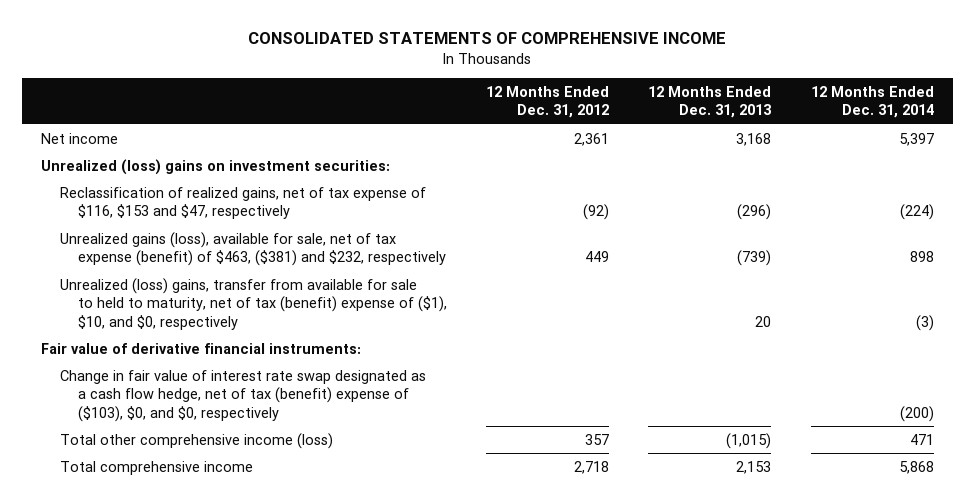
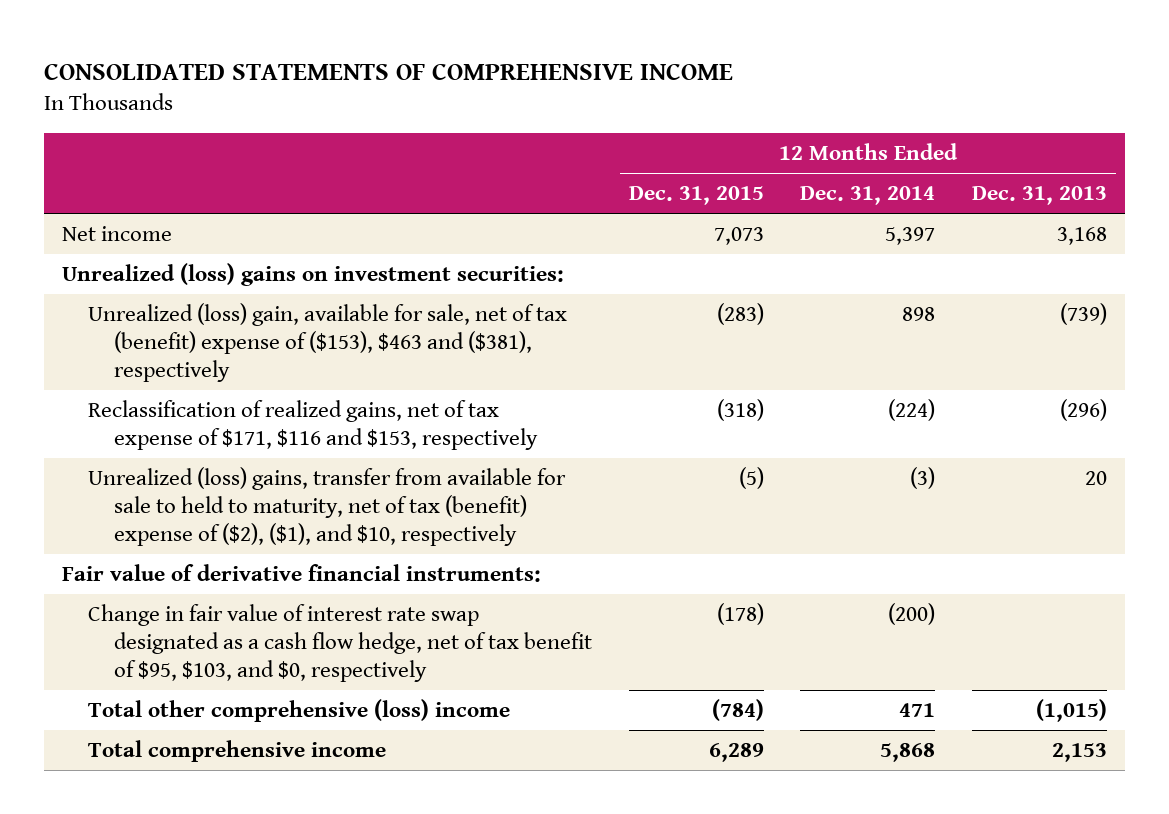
- | 12 Months Ended Dec. 31, 2012 | 12 Months Ended Dec. 31, 2013 | 12 Months Ended Dec. 31, 2014
+ | 12 Months Ended Dec. 31, 2015 | 12 Months Ended Dec. 31, 2014 | 12 Months Ended Dec. 31, 2013
- Reclassification of realized gains, net of tax expense of $116, $153 and $47, respectively | (92) | (296) | (224)
- Unrealized gains (loss), available for sale, net of tax expense (benefit) of $463, ($381) and $232, respectively | 449 | (739) | 898
- Unrealized (loss) gains, transfer from available for sale to held to maturity, net of tax (benefit) expense of ($1), $10, and $0, respectively | | 20 | (3)
+ Unrealized (loss) gain, available for sale, net of tax (benefit) expense of ($153), $463 and ($381), respectively | (283) | 898 | (739)
+ Reclassification of realized gains, net of tax expense of $171, $116 and $153, respectively | (318) | (224) | (296)
+ Unrealized (loss) gains, transfer from available for sale to held to maturity, net of tax (benefit) expense of ($2), ($1), and $10, respectively | (5) | (3) | 20
- Change in fair value of interest rate swap designated as a cash flow hedge, net of tax (benefit) expense of ($103), $0, and $0, respectively | | | (200)
- Total other comprehensive income (loss) | 357 | (1,015) | 471
+ Change in fair value of interest rate swap designated as a cash flow hedge, net of tax benefit of $95, $103, and $0, respectively | (178) | (200) |
+ Total other comprehensive (loss) income | (784) | 471 | (1,015)

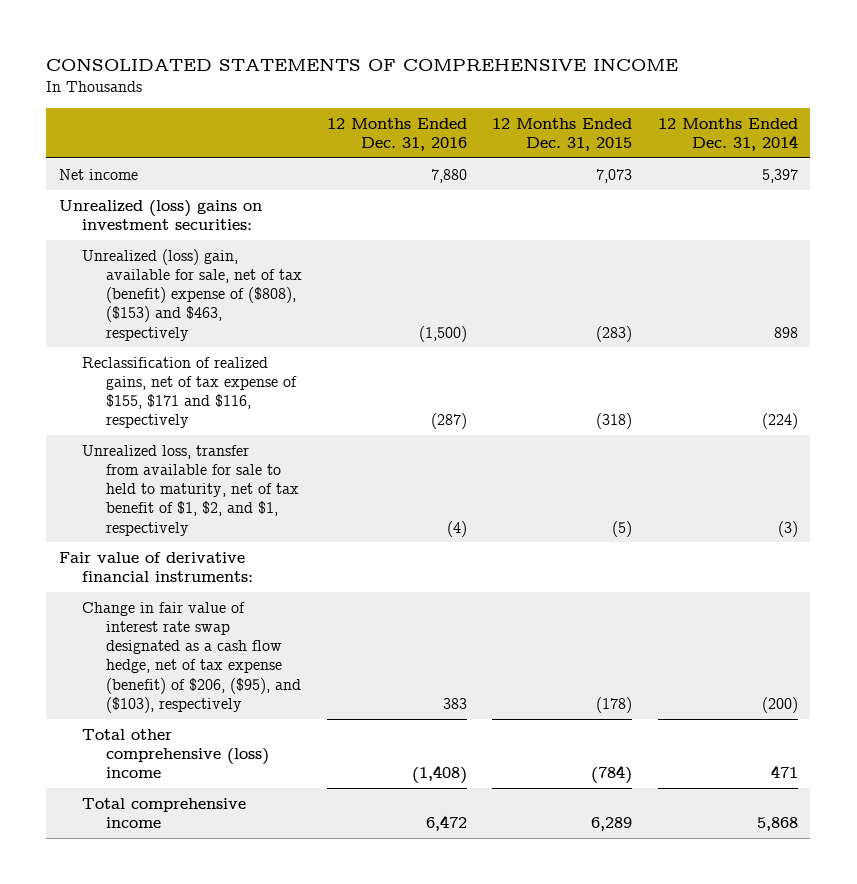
- | 12 Months Ended Dec. 31, 2015 | 12 Months Ended Dec. 31, 2014 | 12 Months Ended Dec. 31, 2013
+ | 12 Months Ended Dec. 31, 2016 | 12 Months Ended Dec. 31, 2015 | 12 Months Ended Dec. 31, 2014
- Unrealized (loss) gain, available for sale, net of tax (benefit) expense of ($153), $463 and ($381), respectively | (283) | 898 | (739)
- Reclassification of realized gains, net of tax expense of $171, $116 and $153, respectively | (318) | (224) | (296)
- Unrealized (loss) gains, transfer from available for sale to held to maturity, net of tax (benefit) expense of ($2), ($1), and $10, respectively | (5) | (3) | 20
+ Unrealized (loss) gain, available for sale, net of tax (benefit) expense of ($808), ($153) and $463, respectively | (1,500) | (283) | 898
+ Reclassification of realized gains, net of tax expense of $155, $171 and $116, respectively | (287) | (318) | (224)
+ Unrealized loss, transfer from available for sale to held to maturity, net of tax benefit of $1, $2, and $1, respectively | (4) | (5) | (3)
- Change in fair value of interest rate swap designated as a cash flow hedge, net of tax benefit of $95, $103, and $0, respectively | (178) | (200) |
+ Change in fair value of interest rate swap designated as a cash flow hedge, net of tax expense (benefit) of $206, ($95), and ($103), respectively | 383 | (178) | (200)

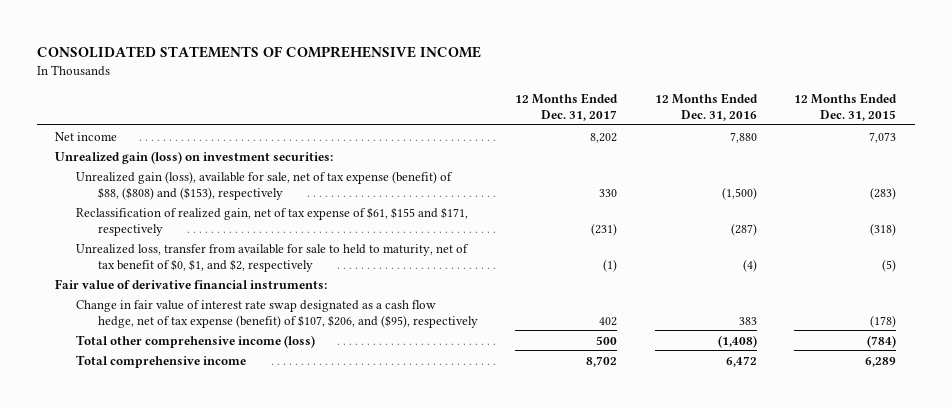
- | 12 Months Ended Dec. 31, 2016 | 12 Months Ended Dec. 31, 2015 | 12 Months Ended Dec. 31, 2014
+ | 12 Months Ended Dec. 31, 2017 | 12 Months Ended Dec. 31, 2016 | 12 Months Ended Dec. 31, 2015
- Unrealized (loss) gains on investment securities:
- Unrealized (loss) gain, available for sale, net of tax (benefit) expense of ($808), ($153) and $463, respectively | (1,500) | (283) | 898
- Reclassification of realized gains, net of tax expense of $155, $171 and $116, respectively | (287) | (318) | (224)
- Unrealized loss, transfer from available for sale to held to maturity, net of tax benefit of $1, $2, and $1, respectively | (4) | (5) | (3)
+ Unrealized gain (loss) on investment securities:
+ Unrealized gain (loss), available for sale, net of tax expense (benefit) of $88, ($808) and ($153), respectively | 330 | (1,500) | (283)
+ Reclassification of realized gain, net of tax expense of $61, $155 and $171, respectively | (231) | (287) | (318)
+ Unrealized loss, transfer from available for sale to held to maturity, net of tax benefit of $0, $1, and $2, respectively | (1) | (4) | (5)
- Change in fair value of interest rate swap designated as a cash flow hedge, net of tax expense (benefit) of $206, ($95), and ($103), respectively | 383 | (178) | (200)
- Total other comprehensive (loss) income | (1,408) | (784) | 471
+ Change in fair value of interest rate swap designated as a cash flow hedge, net of tax expense (benefit) of $107, $206, and ($95), respectively | 402 | 383 | (178)
+ Total other comprehensive income (loss) | 500 | (1,408) | (784)

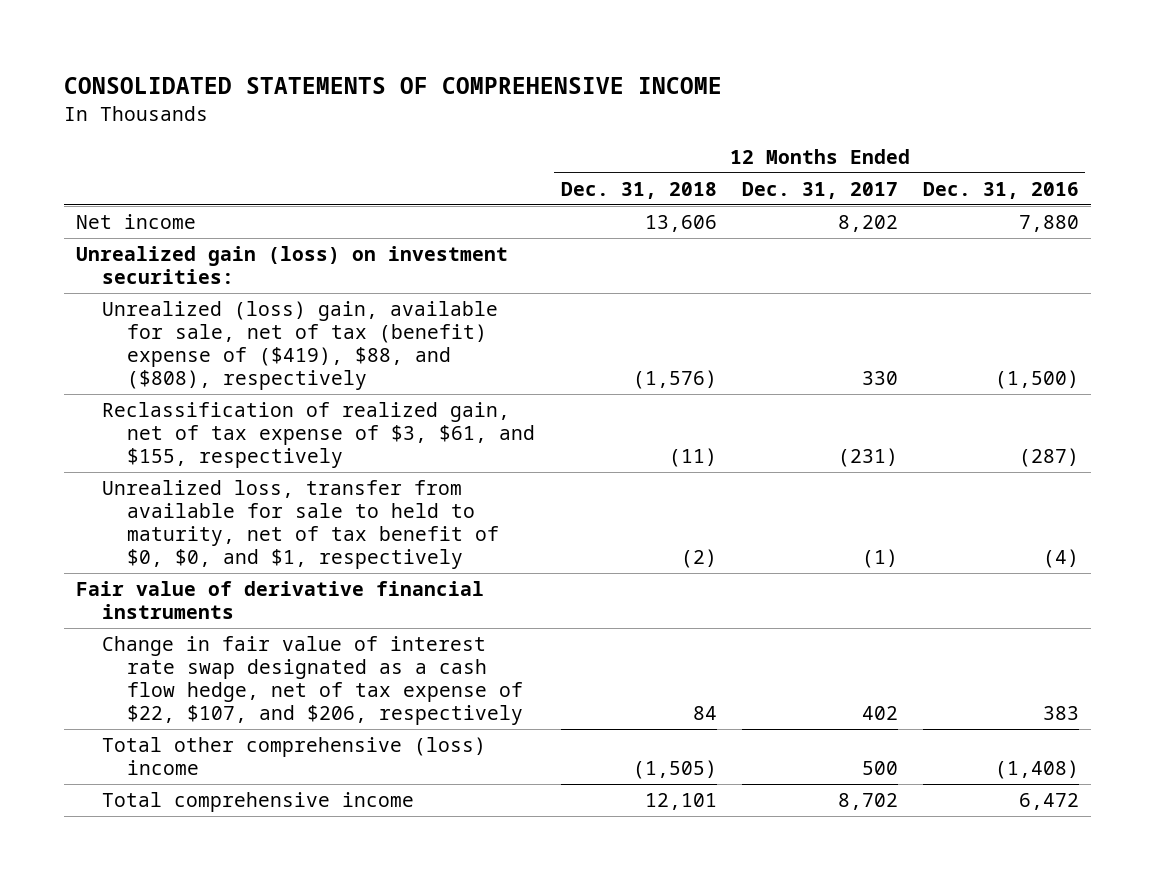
- | 12 Months Ended Dec. 31, 2017 | 12 Months Ended Dec. 31, 2016 | 12 Months Ended Dec. 31, 2015
+ | 12 Months Ended Dec. 31, 2018 | 12 Months Ended Dec. 31, 2017 | 12 Months Ended Dec. 31, 2016
- Unrealized gain (loss), available for sale, net of tax expense (benefit) of $88, ($808) and ($153), respectively | 330 | (1,500) | (283)
- Reclassification of realized gain, net of tax expense of $61, $155 and $171, respectively | (231) | (287) | (318)
- Unrealized loss, transfer from available for sale to held to maturity, net of tax benefit of $0, $1, and $2, respectively | (1) | (4) | (5)
- Fair value of derivative financial instruments:
- Change in fair value of interest rate swap designated as a cash flow hedge, net of tax expense (benefit) of $107, $206, and ($95), respectively | 402 | 383 | (178)
- Total other comprehensive income (loss) | 500 | (1,408) | (784)
+ Unrealized (loss) gain, available for sale, net of tax (benefit) expense of ($419), $88, and ($808), respectively | (1,576) | 330 | (1,500)
+ Reclassification of realized gain, net of tax expense of $3, $61, and $155, respectively | (11) | (231) | (287)
+ Unrealized loss, transfer from available for sale to held to maturity, net of tax benefit of $0, $0, and $1, respectively | (2) | (1) | (4)
+ Fair value of derivative financial instruments
+ Change in fair value of interest rate swap designated as a cash flow hedge, net of tax expense of $22, $107, and $206, respectively | 84 | 402 | 383
+ Total other comprehensive (loss) income | (1,505) | 500 | (1,408)

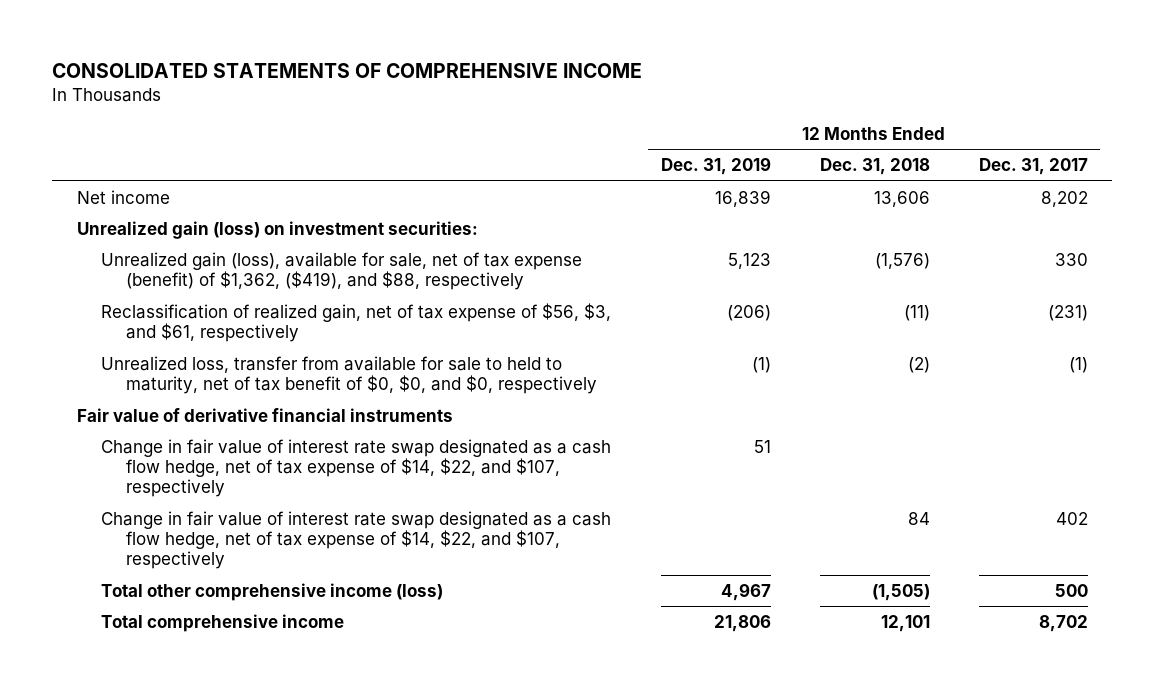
- | 12 Months Ended Dec. 31, 2018 | 12 Months Ended Dec. 31, 2017 | 12 Months Ended Dec. 31, 2016
+ | 12 Months Ended Dec. 31, 2019 | 12 Months Ended Dec. 31, 2018 | 12 Months Ended Dec. 31, 2017
- Unrealized (loss) gain, available for sale, net of tax (benefit) expense of ($419), $88, and ($808), respectively | (1,576) | 330 | (1,500)
- Reclassification of realized gain, net of tax expense of $3, $61, and $155, respectively | (11) | (231) | (287)
- Unrealized loss, transfer from available for sale to held to maturity, net of tax benefit of $0, $0, and $1, respectively | (2) | (1) | (4)
+ Unrealized gain (loss), available for sale, net of tax expense (benefit) of $1,362, ($419), and $88, respectively | 5,123 | (1,576) | 330
+ Reclassification of realized gain, net of tax expense of $56, $3, and $61, respectively | (206) | (11) | (231)
+ Unrealized loss, transfer from available for sale to held to maturity, net of tax benefit of $0, $0, and $0, respectively | (1) | (2) | (1)
- Change in fair value of interest rate swap designated as a cash flow hedge, net of tax expense of $22, $107, and $206, respectively | 84 | 402 | 383
- Total other comprehensive (loss) income | (1,505) | 500 | (1,408)
+ Change in fair value of interest rate swap designated as a cash flow hedge, net of tax expense of $14, $22, and $107, respectively | 51 | |
+ Change in fair value of interest rate swap designated as a cash flow hedge, net of tax expense of $14, $22, and $107, respectively | | 84 | 402
+ Total other comprehensive income (loss) | 4,967 | (1,505) | 500

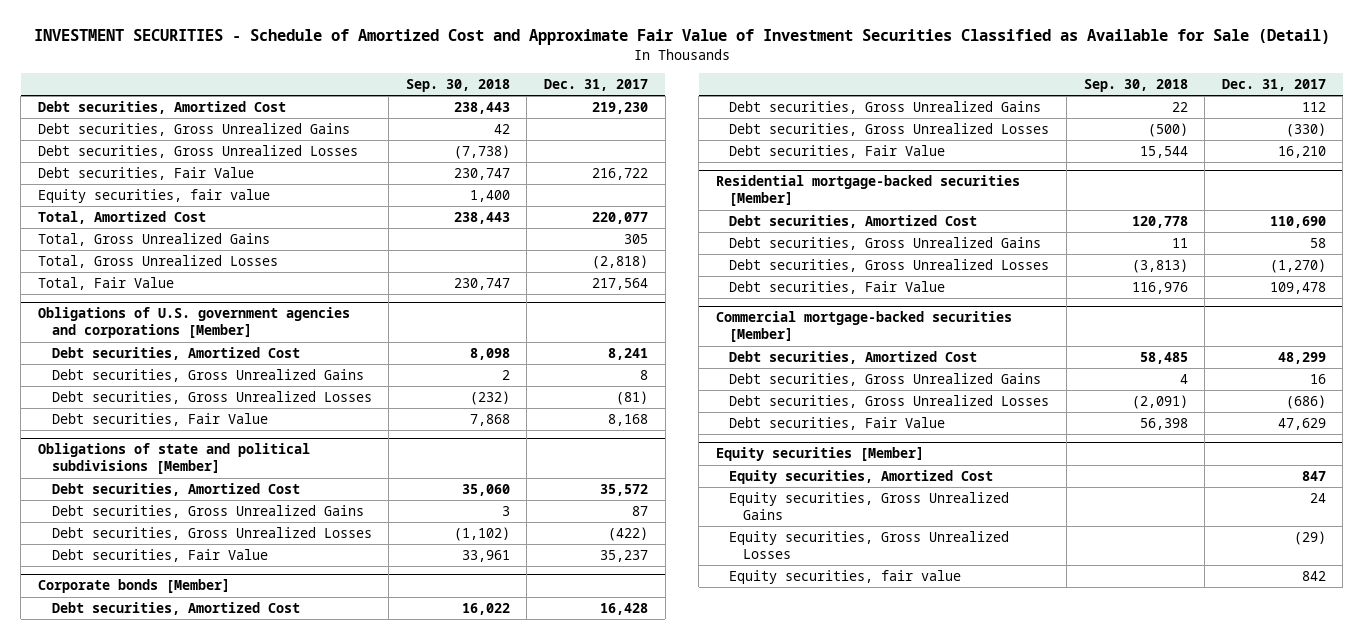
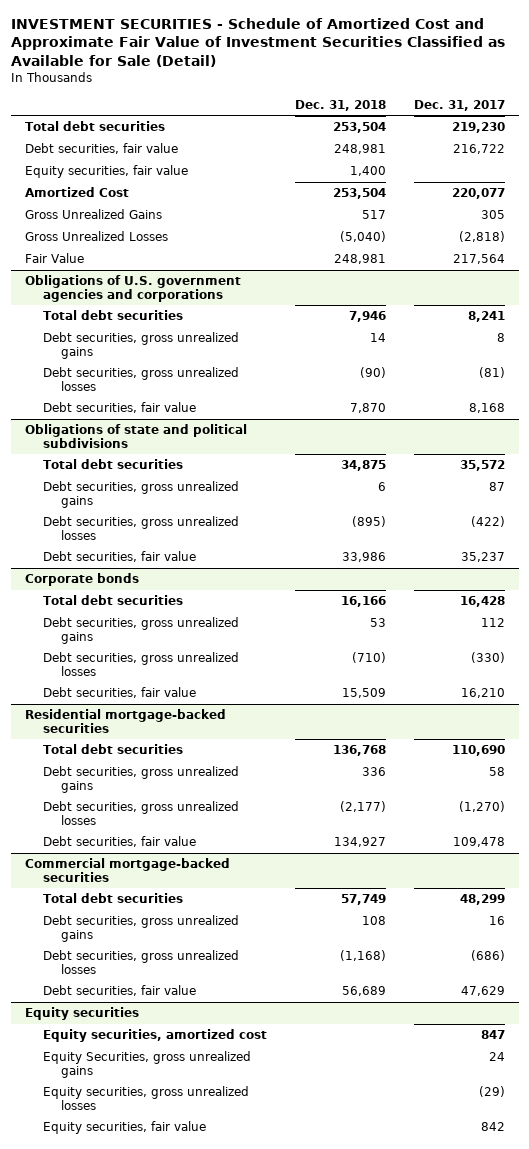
- | Sep. 30, 2018 | Dec. 31, 2017
+ | Dec. 31, 2018 | Dec. 31, 2017
- Debt securities, Amortized Cost | 238,443 | 219,230
- Debt securities, Gross Unrealized Gains | 42 |
- Debt securities, Gross Unrealized Losses | (7,738) |
- Debt securities, Fair Value | 230,747 | 216,722
+ Total debt securities | 253,504 | 219,230
+ Debt securities, fair value | 248,981 | 216,722
- Total, Amortized Cost | 238,443 | 220,077
- Total, Gross Unrealized Gains | | 305
- Total, Gross Unrealized Losses | | (2,818)
- Total, Fair Value | 230,747 | 217,564
- Obligations of U.S. government agencies and corporations [Member]
- Debt securities, Amortized Cost | 8,098 | 8,241
- Debt securities, Gross Unrealized Gains | 2 | 8
- Debt securities, Gross Unrealized Losses | (232) | (81)
- Debt securities, Fair Value | 7,868 | 8,168
- Obligations of state and political subdivisions [Member]
- Debt securities, Amortized Cost | 35,060 | 35,572
- Debt securities, Gross Unrealized Gains | 3 | 87
- Debt securities, Gross Unrealized Losses | (1,102) | (422)
- Debt securities, Fair Value | 33,961 | 35,237
- Corporate bonds [Member]
- Debt securities, Amortized Cost | 16,022 | 16,428
- Debt securities, Gross Unrealized Gains | 22 | 112
- Debt securities, Gross Unrealized Losses | (500) | (330)
- Debt securities, Fair Value | 15,544 | 16,210
- Residential mortgage-backed securities [Member]
- Debt securities, Amortized Cost | 120,778 | 110,690
- Debt securities, Gross Unrealized Gains | 11 | 58
- Debt securities, Gross Unrealized Losses | (3,813) | (1,270)
- Debt securities, Fair Value | 116,976 | 109,478
- Commercial mortgage-backed securities [Member]
- Debt securities, Amortized Cost | 58,485 | 48,299
- Debt securities, Gross Unrealized Gains | 4 | 16
- Debt securities, Gross Unrealized Losses | (2,091) | (686)
- Debt securities, Fair Value | 56,398 | 47,629
- Equity securities [Member]
- Equity securities, Amortized Cost | | 847
- Equity securities, Gross Unrealized Gains | | 24
- Equity securities, Gross Unrealized Losses | | (29)
+ Amortized Cost | 253,504 | 220,077
+ Gross Unrealized Gains | 517 | 305
+ Gross Unrealized Losses | (5,040) | (2,818)
+ Fair Value | 248,981 | 217,564
+ Obligations of U.S. government agencies and corporations
+ Total debt securities | 7,946 | 8,241
+ Debt securities, gross unrealized gains | 14 | 8
+ Debt securities, gross unrealized losses | (90) | (81)
+ Debt securities, fair value | 7,870 | 8,168
+ Obligations of state and political subdivisions
+ Total debt securities | 34,875 | 35,572
+ Debt securities, gross unrealized gains | 6 | 87
+ Debt securities, gross unrealized losses | (895) | (422)
+ Debt securities, fair value | 33,986 | 35,237
+ Corporate bonds
+ Total debt securities | 16,166 | 16,428
+ Debt securities, gross unrealized gains | 53 | 112
+ Debt securities, gross unrealized losses | (710) | (330)
+ Debt securities, fair value | 15,509 | 16,210
+ Residential mortgage-backed securities
+ Total debt securities | 136,768 | 110,690
+ Debt securities, gross unrealized gains | 336 | 58
+ Debt securities, gross unrealized losses | (2,177) | (1,270)
+ Debt securities, fair value | 134,927 | 109,478
+ Commercial mortgage-backed securities
+ Total debt securities | 57,749 | 48,299
+ Debt securities, gross unrealized gains | 108 | 16
+ Debt securities, gross unrealized losses | (1,168) | (686)
+ Debt securities, fair value | 56,689 | 47,629
+ Equity securities
+ Equity securities, amortized cost | | 847
+ Equity Securities, gross unrealized gains | | 24
+ Equity securities, gross unrealized losses | | (29)

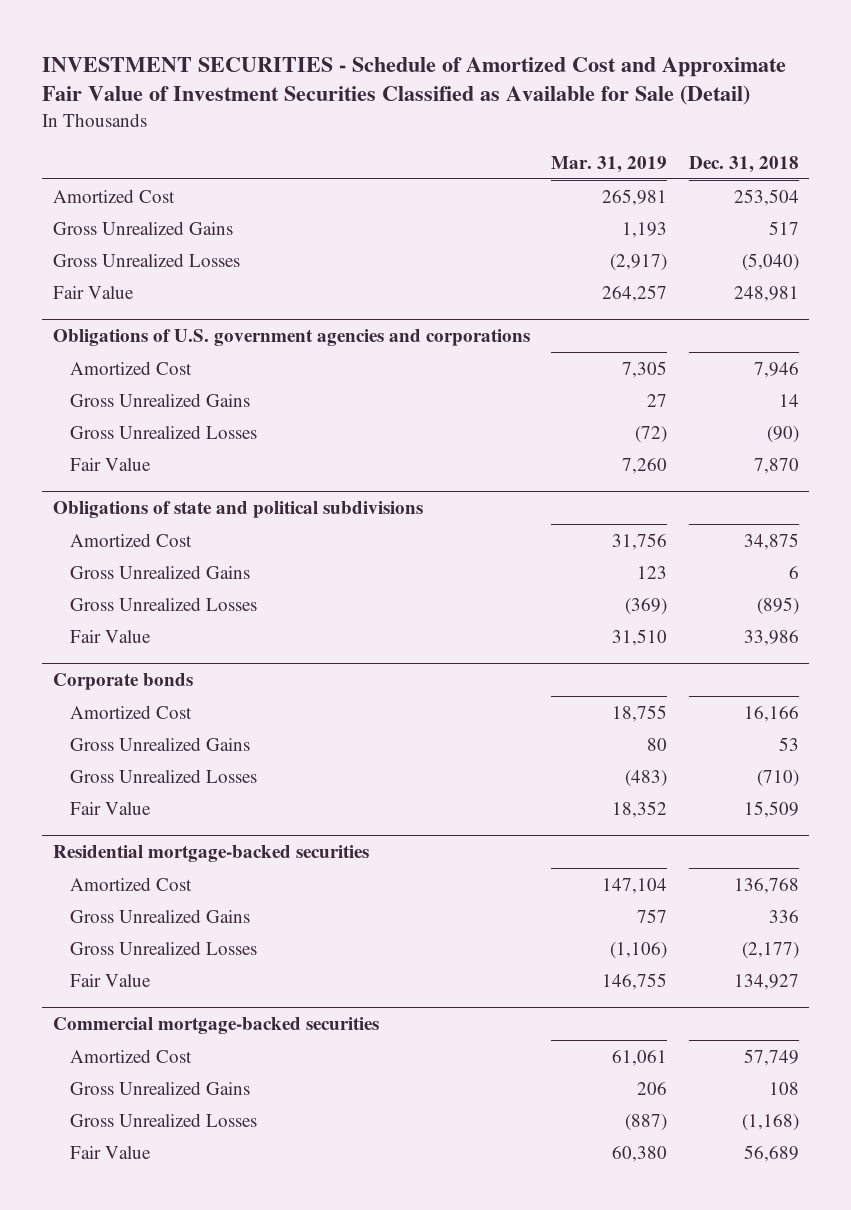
- | Dec. 31, 2018 | Dec. 31, 2017
+ | Mar. 31, 2019 | Dec. 31, 2018
- Total debt securities | 253,504 | 219,230
- Debt securities, fair value | 248,981 | 216,722
- Equity securities, fair value | 1,400 |
@ Obligations of U.S. government agencies and corporations
- Total debt securities | 7,946 | 8,241
- Debt securities, gross unrealized gains | 14 | 8
- Debt securities, gross unrealized losses | (90) | (81)
- Debt securities, fair value | 7,870 | 8,168
+ Amortized Cost | 7,305 | 7,946
+ Gross Unrealized Gains | 27 | 14
+ Gross Unrealized Losses | (72) | (90)
+ Fair Value | 7,260 | 7,870
@ Obligations of state and political subdivisions
- Total debt securities | 34,875 | 35,572
- Debt securities, gross unrealized gains | 6 | 87
- Debt securities, gross unrealized losses | (895) | (422)
- Debt securities, fair value | 33,986 | 35,237
+ Amortized Cost | 31,756 | 34,875
+ Gross Unrealized Gains | 123 | 6
+ Gross Unrealized Losses | (369) | (895)
+ Fair Value | 31,510 | 33,986
@ Corporate bonds
- Total debt securities | 16,166 | 16,428
- Debt securities, gross unrealized gains | 53 | 112
- Debt securities, gross unrealized losses | (710) | (330)
- Debt securities, fair value | 15,509 | 16,210
+ Amortized Cost | 18,755 | 16,166
+ Gross Unrealized Gains | 80 | 53
+ Gross Unrealized Losses | (483) | (710)
+ Fair Value | 18,352 | 15,509
@ Residential mortgage-backed securities
- Total debt securities | 136,768 | 110,690
- Debt securities, gross unrealized gains | 336 | 58
- Debt securities, gross unrealized losses | (2,177) | (1,270)
- Debt securities, fair value | 134,927 | 109,478
+ Amortized Cost | 147,104 | 136,768
+ Gross Unrealized Gains | 757 | 336
+ Gross Unrealized Losses | (1,106) | (2,177)
+ Fair Value | 146,755 | 134,927
@ Commercial mortgage-backed securities
- Total debt securities | 57,749 | 48,299
- Debt securities, gross unrealized gains | 108 | 16
- Debt securities, gross unrealized losses | (1,168) | (686)
- Debt securities, fair value | 56,689 | 47,629
- Equity securities
- Equity securities, amortized cost | | 847
- Equity Securities, gross unrealized gains | | 24
- Equity securities, gross unrealized losses | | (29)
- Equity securities, fair value | | 842
@ Commercial mortgage-backed securities
+ Amortized Cost | 61,061 | 57,749
+ Gross Unrealized Gains | 206 | 108
+ Gross Unrealized Losses | (887) | (1,168)
+ Fair Value | 60,380 | 56,689

